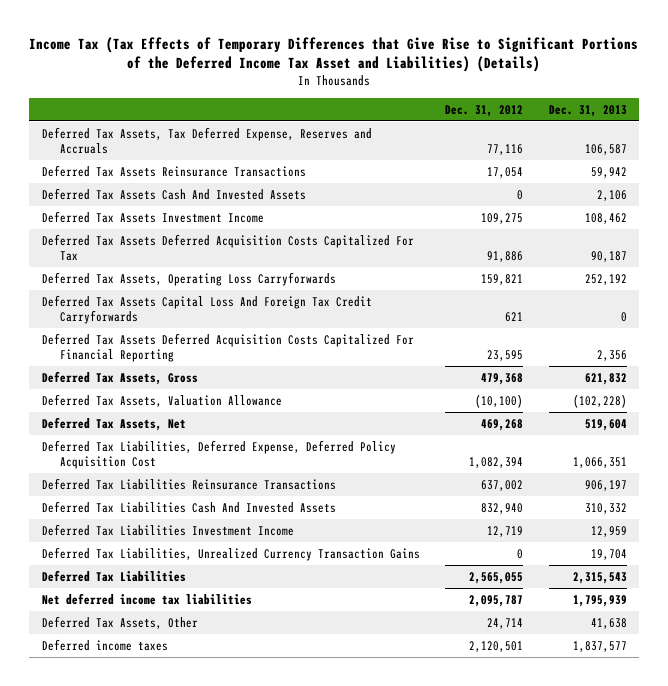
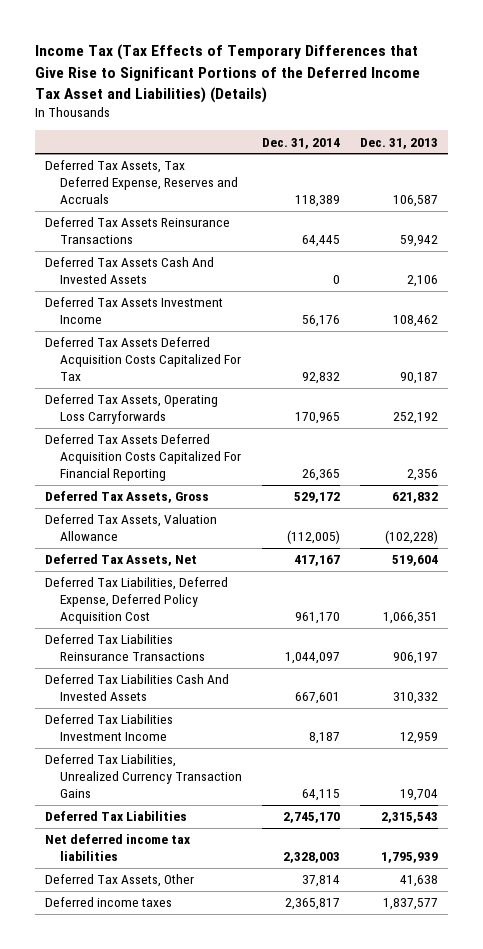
- | Dec. 31, 2012 | Dec. 31, 2013
+ | Dec. 31, 2014 | Dec. 31, 2013
- Deferred Tax Assets Capital Loss And Foreign Tax Credit Carryforwards | 621 | 0

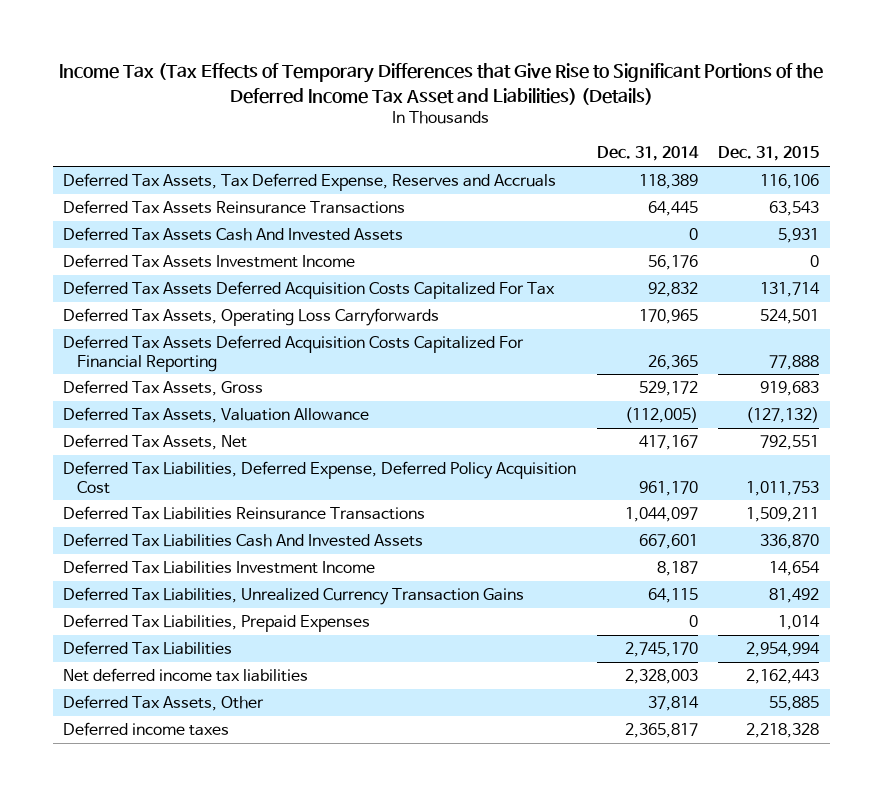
- | Dec. 31, 2014 | Dec. 31, 2013
+ | Dec. 31, 2014 | Dec. 31, 2015
+ Deferred Tax Liabilities, Prepaid Expenses | 0 | 1,014

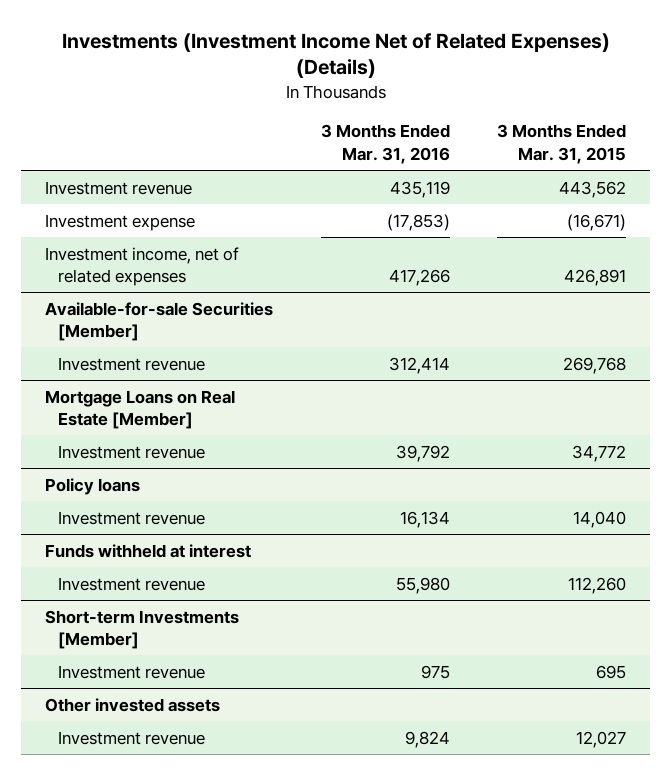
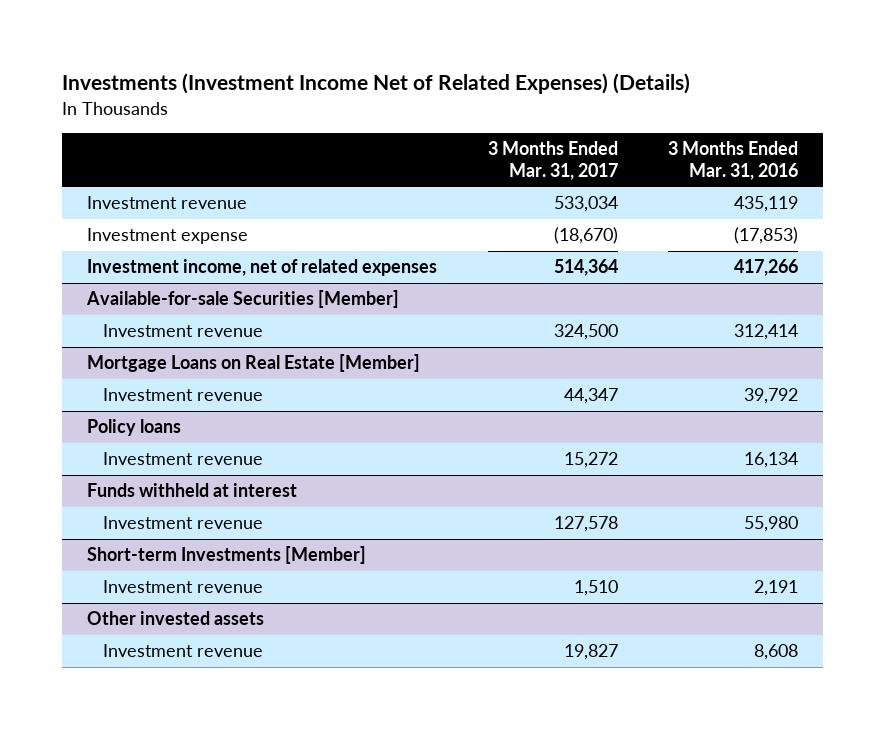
- | 3 Months Ended Mar. 31, 2016 | 3 Months Ended Mar. 31, 2015
+ | 3 Months Ended Mar. 31, 2017 | 3 Months Ended Mar. 31, 2016
@ Short-term Investments [Member]
- Investment revenue | 975 | 695
+ Investment revenue | 1,510 | 2,191
@ Other invested assets
- Investment revenue | 9,824 | 12,027
+ Investment revenue | 19,827 | 8,608

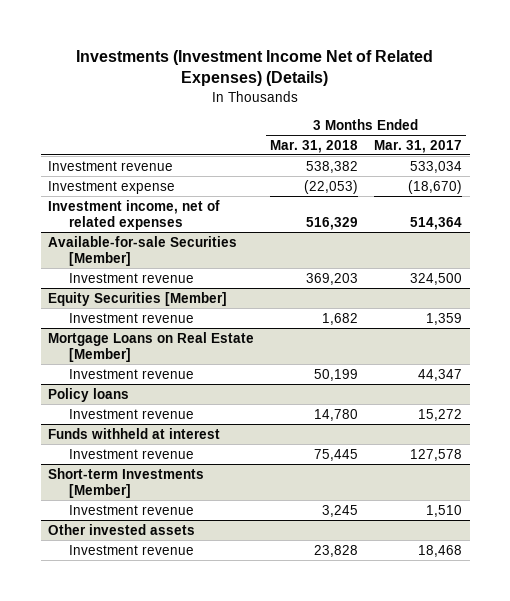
- | 3 Months Ended Mar. 31, 2017 | 3 Months Ended Mar. 31, 2016
+ | 3 Months Ended Mar. 31, 2018 | 3 Months Ended Mar. 31, 2017
+ Equity Securities [Member]
+ Investment revenue | 1,682 | 1,359
@ Other invested assets
- Investment revenue | 19,827 | 8,608
+ Investment revenue | 23,828 | 18,468

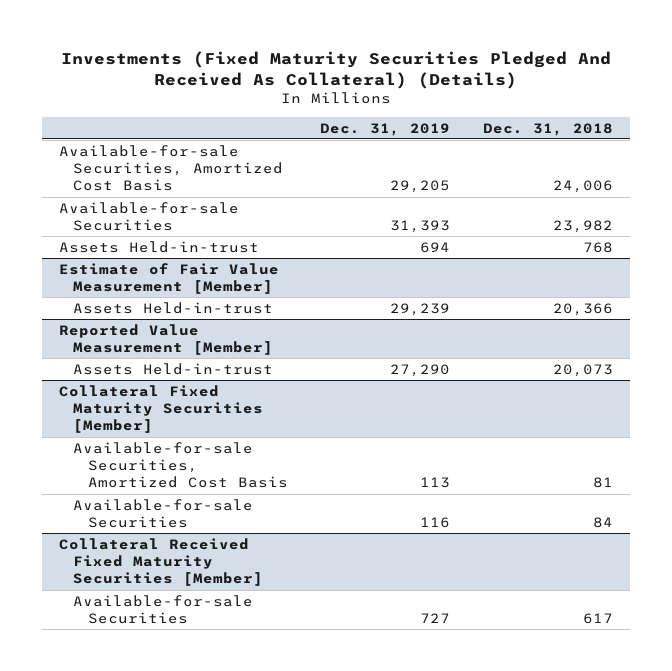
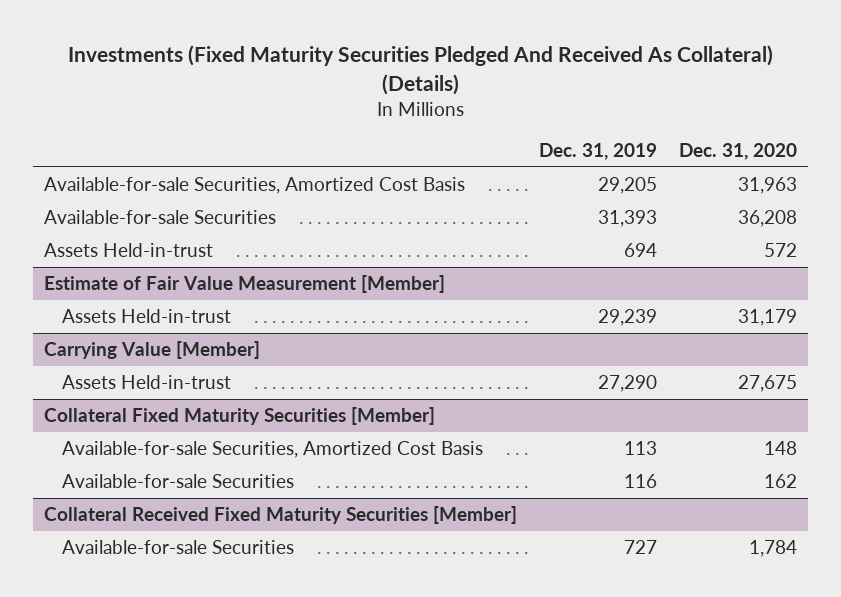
- | Dec. 31, 2019 | Dec. 31, 2018
+ | Dec. 31, 2019 | Dec. 31, 2020
- Reported Value Measurement [Member]
+ Carrying Value [Member]

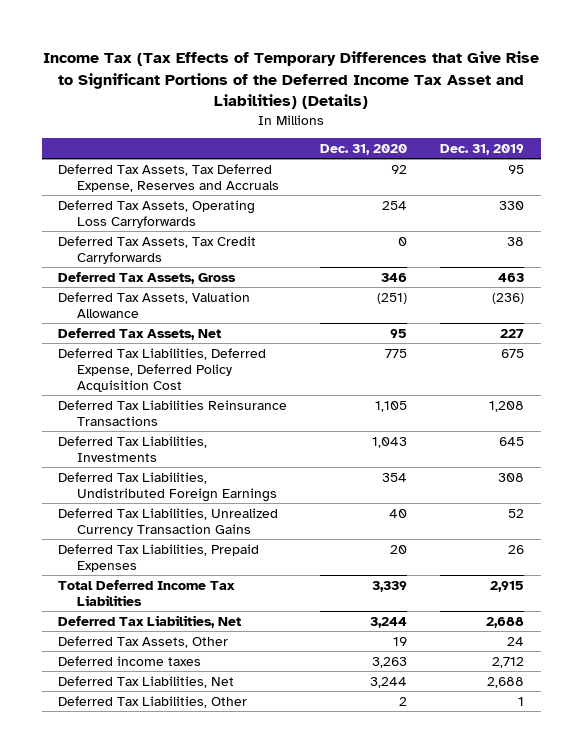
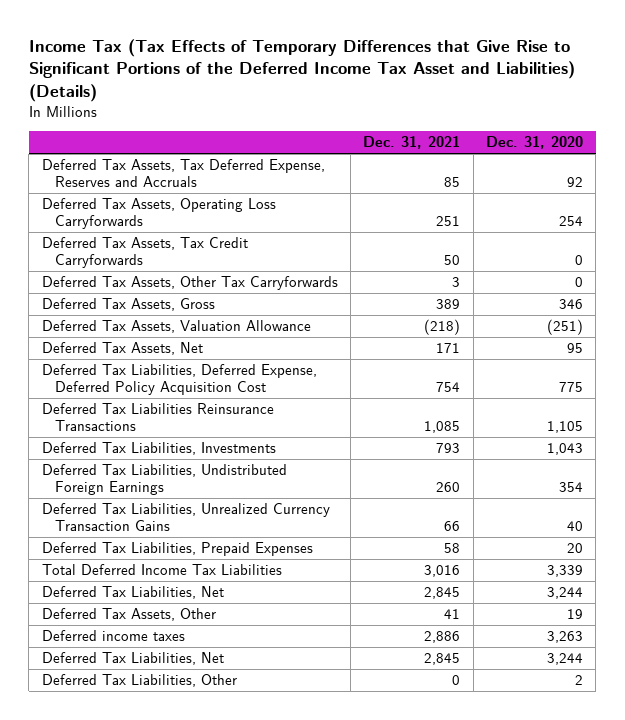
- | Dec. 31, 2020 | Dec. 31, 2019
+ | Dec. 31, 2021 | Dec. 31, 2020
+ Deferred Tax Assets, Other Tax Carryforwards | 3 | 0

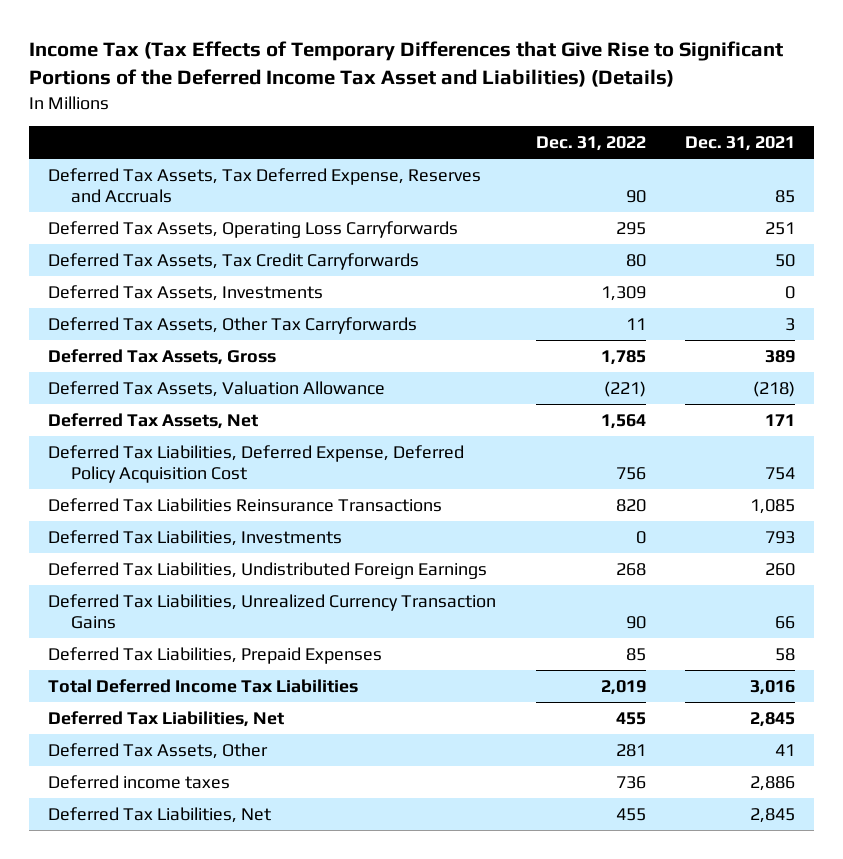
- | Dec. 31, 2021 | Dec. 31, 2020
+ | Dec. 31, 2022 | Dec. 31, 2021
+ Deferred Tax Assets, Investments | 1,309 | 0
- Deferred Tax Liabilities, Other | 0 | 2

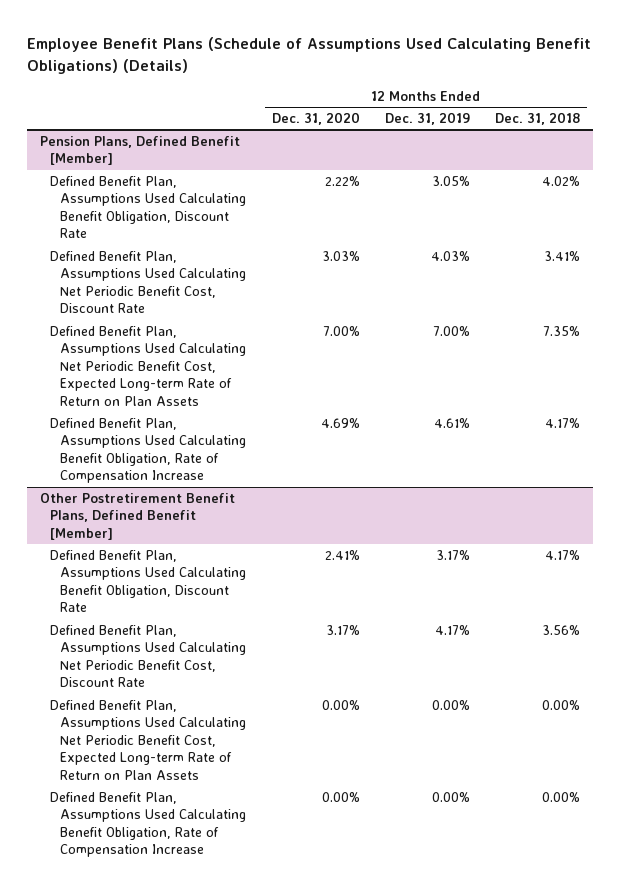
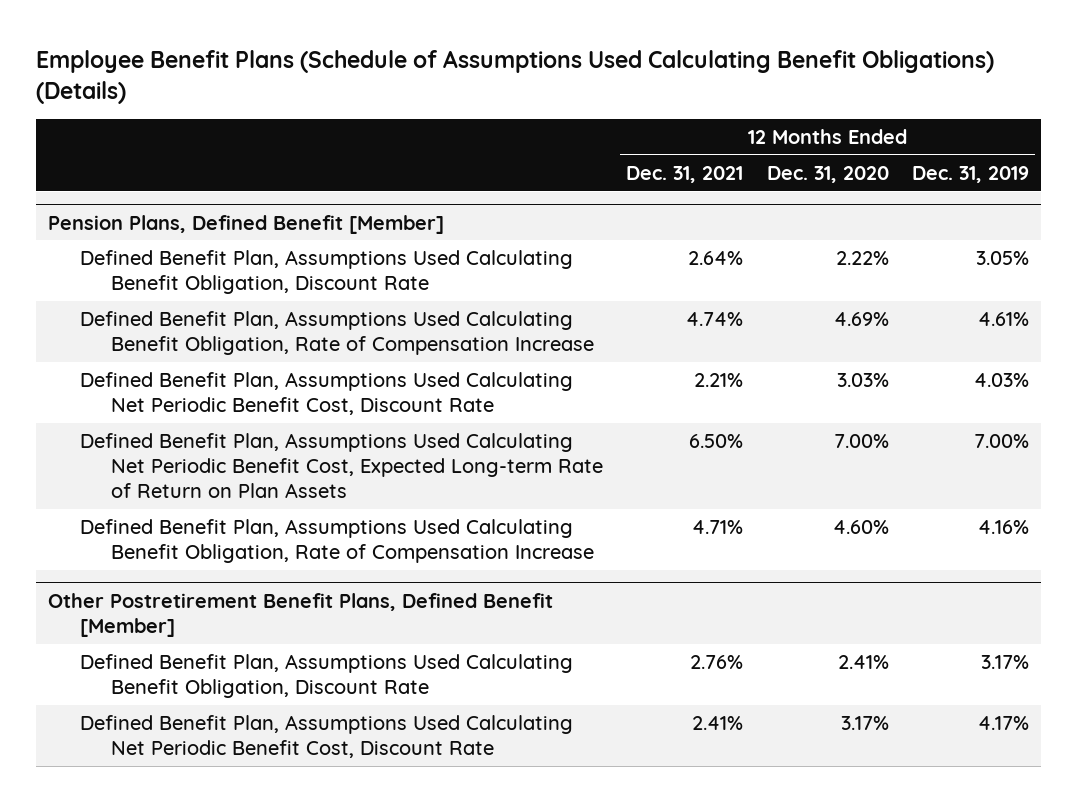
- | 12 Months Ended Dec. 31, 2020 | 12 Months Ended Dec. 31, 2019 | 12 Months Ended Dec. 31, 2018
+ | 12 Months Ended Dec. 31, 2021 | 12 Months Ended Dec. 31, 2020 | 12 Months Ended Dec. 31, 2019
@ Pension Plans, Defined Benefit [Member]
moved up: Defined Benefit Plan, Assumptions Used Calculating Benefit Obligation, Rate of Compensation Increase | 4.74% | 4.69% | 4.61%
+ Defined Benefit Plan, Assumptions Used Calculating Benefit Obligation, Rate of Compensation Increase | 4.71% | 4.60% | 4.16%
@ Other Postretirement Benefit Plans, Defined Benefit [Member]
- Defined Benefit Plan, Assumptions Used Calculating Net Periodic Benefit Cost, Expected Long-term Rate of Return on Plan Assets | 0.00% | 0.00% | 0.00%
- Defined Benefit Plan, Assumptions Used Calculating Benefit Obligation, Rate of Compensation Increase | 0.00% | 0.00% | 0.00%

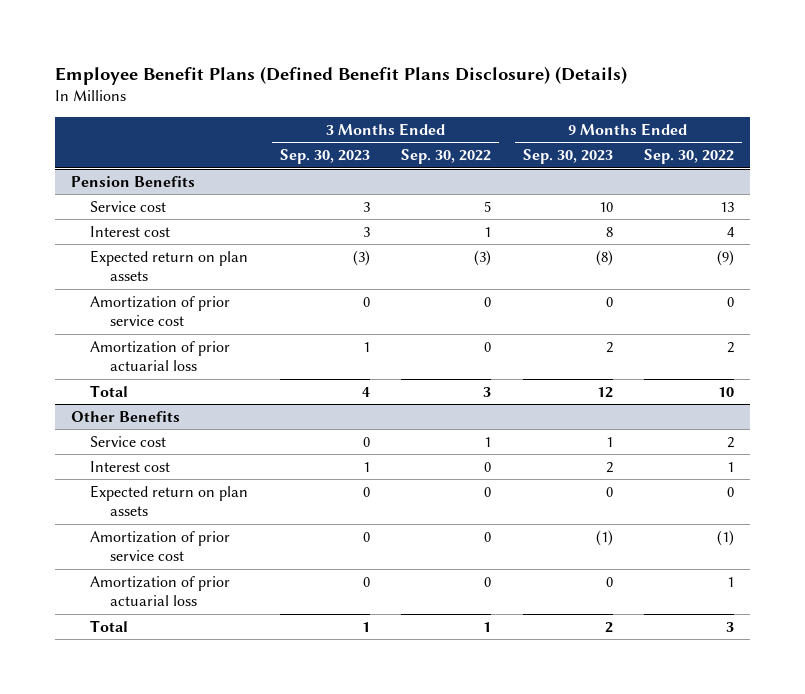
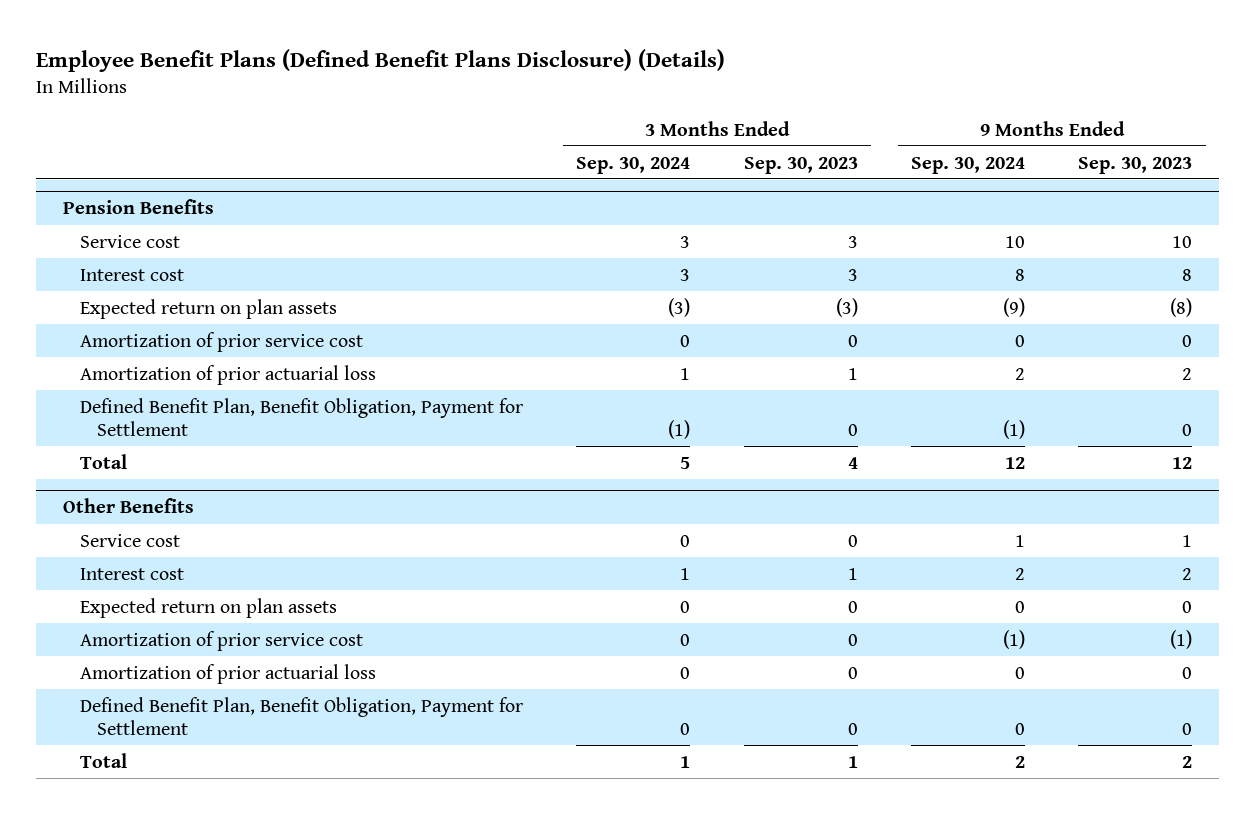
- | 3 Months Ended Sep. 30, 2023 | 3 Months Ended Sep. 30, 2022 | 9 Months Ended Sep. 30, 2023 | 9 Months Ended Sep. 30, 2022
+ | 3 Months Ended Sep. 30, 2024 | 3 Months Ended Sep. 30, 2023 | 9 Months Ended Sep. 30, 2024 | 9 Months Ended Sep. 30, 2023
@ Pension Benefits
+ Defined Benefit Plan, Benefit Obligation, Payment for Settlement | (1) | 0 | (1) | 0
@ Other Benefits
+ Defined Benefit Plan, Benefit Obligation, Payment for Settlement | 0 | 0 | 0 | 0

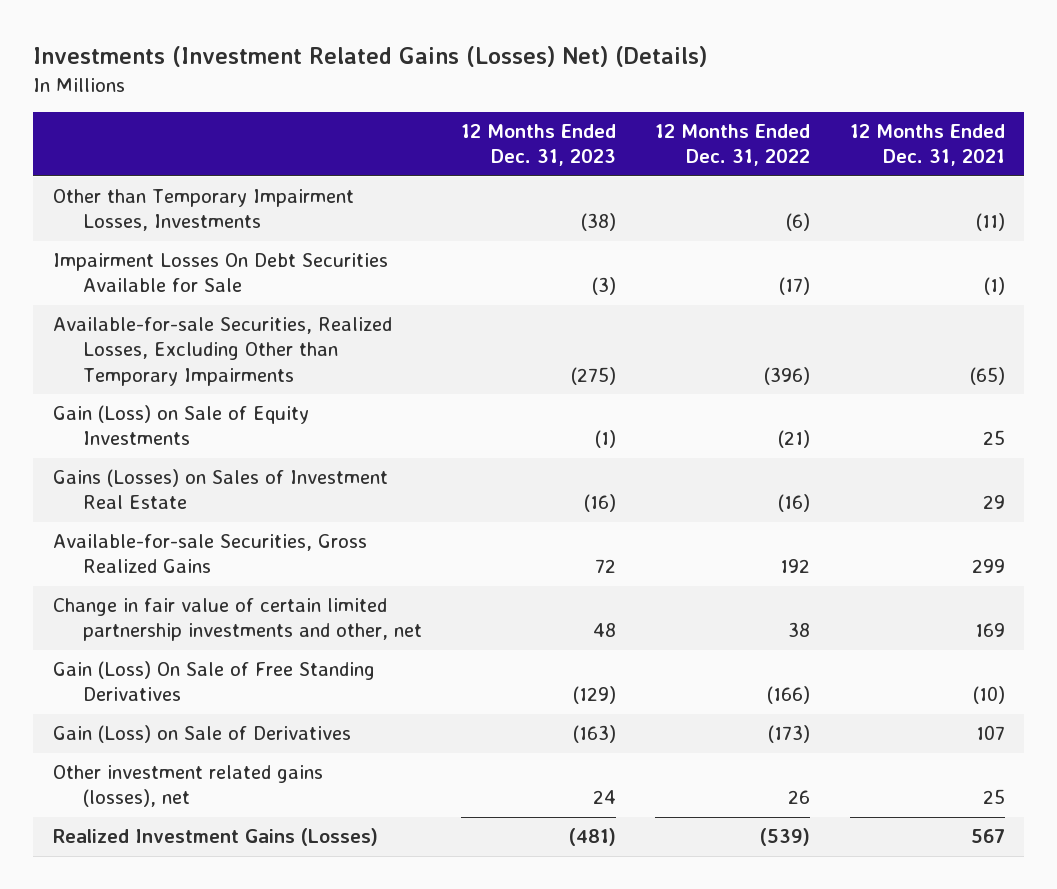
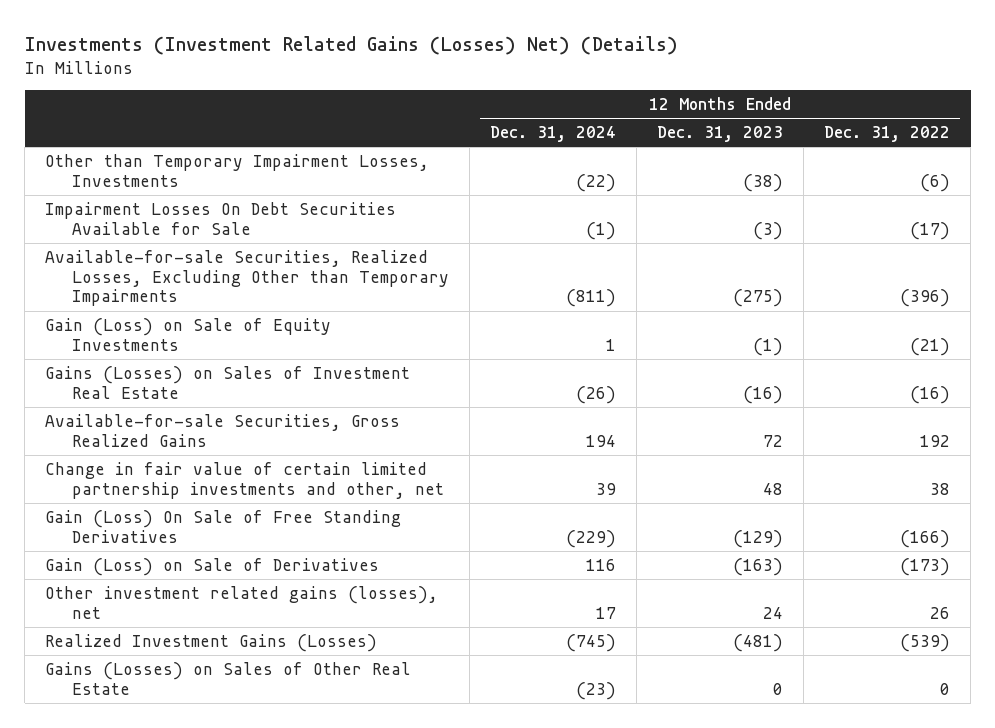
- | 12 Months Ended Dec. 31, 2023 | 12 Months Ended Dec. 31, 2022 | 12 Months Ended Dec. 31, 2021
+ | 12 Months Ended Dec. 31, 2024 | 12 Months Ended Dec. 31, 2023 | 12 Months Ended Dec. 31, 2022
+ Gains (Losses) on Sales of Other Real Estate | (23) | 0 | 0

